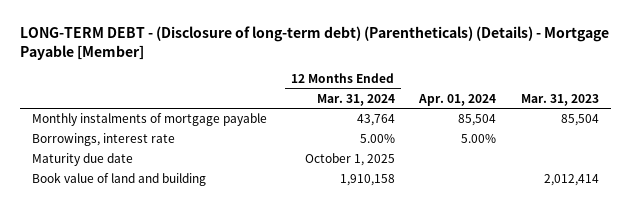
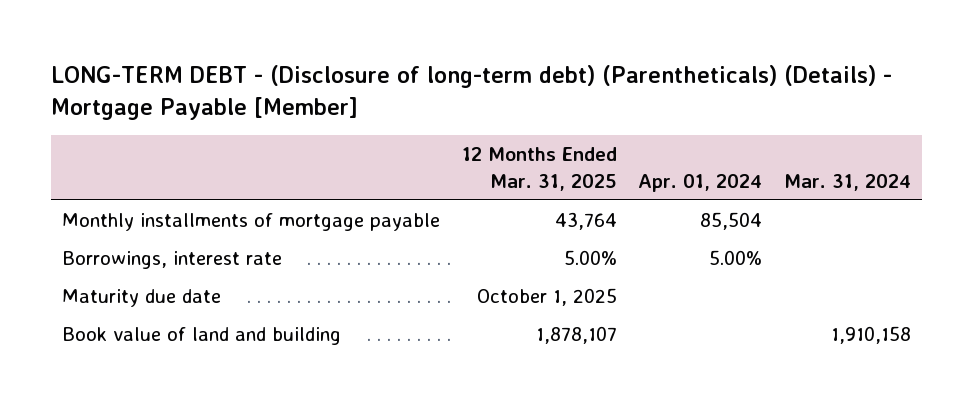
- | 12 Months Ended Mar. 31, 2024 | Apr. 01, 2024 | Mar. 31, 2023
+ | 12 Months Ended Mar. 31, 2025 | Apr. 01, 2024 | Mar. 31, 2024
- Monthly instalments of mortgage payable | 43,764 | 85,504 | 85,504
+ Monthly installments of mortgage payable | 43,764 | 85,504 |

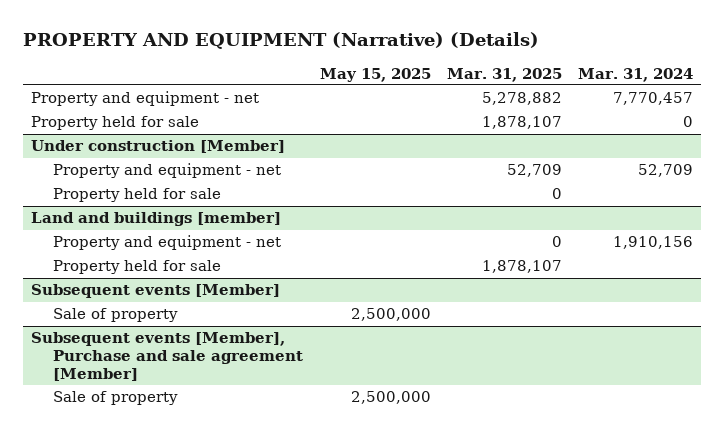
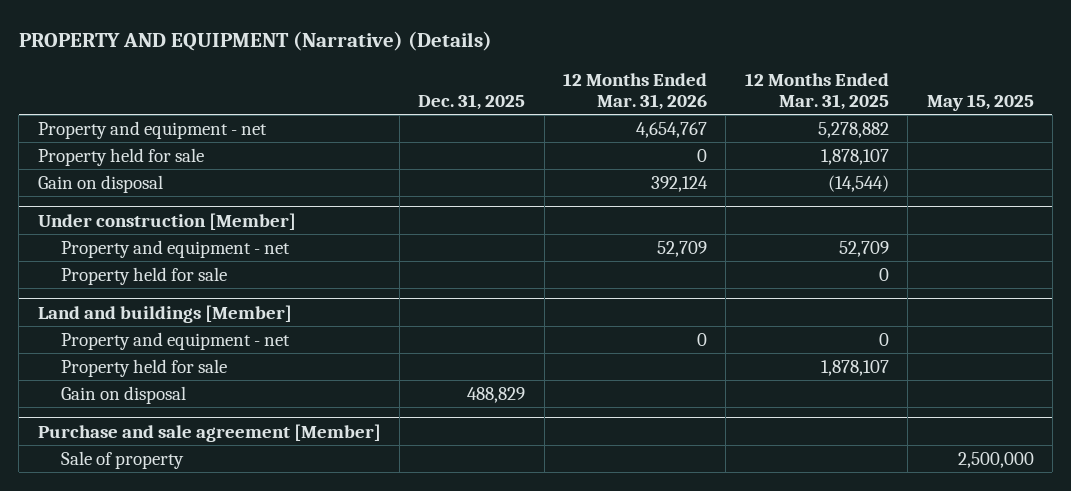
- | May 15, 2025 | Mar. 31, 2025 | Mar. 31, 2024
+ | Dec. 31, 2025 | 12 Months Ended Mar. 31, 2026 | 12 Months Ended Mar. 31, 2025 | May 15, 2025
+ Gain on disposal | | 392,124 | (14,544) |
- Land and buildings [member]
+ Land and buildings [Member]
- Subsequent events [Member]
- Sale of property | 2,500,000 | |
- Subsequent events [Member], Purchase and sale agreement [Member]
+ Gain on disposal | 488,829 | | |
+ Purchase and sale agreement [Member]

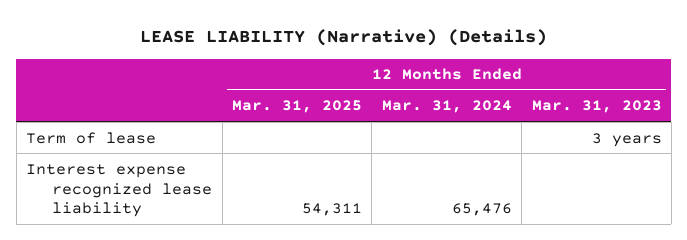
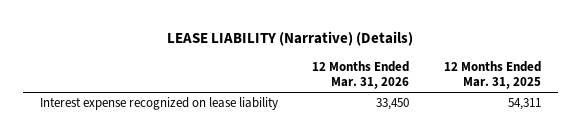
- | 12 Months Ended Mar. 31, 2025 | 12 Months Ended Mar. 31, 2024 | 12 Months Ended Mar. 31, 2023
+ | 12 Months Ended Mar. 31, 2026 | 12 Months Ended Mar. 31, 2025
- Term of lease | | | 3 years
- Interest expense recognized lease liability | 54,311 | 65,476 |
+ Interest expense recognized on lease liability | 33,450 | 54,311

